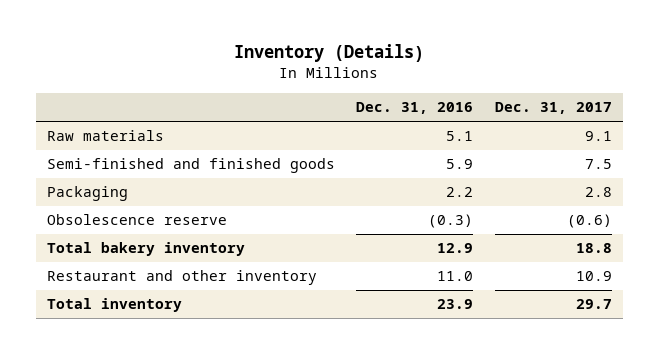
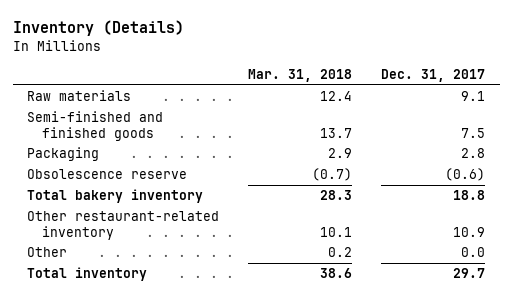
- | Dec. 31, 2016 | Dec. 31, 2017
+ | Mar. 31, 2018 | Dec. 31, 2017
- Restaurant and other inventory | 11.0 | 10.9
+ Other restaurant-related inventory | 10.1 | 10.9
+ Other | 0.2 | 0.0

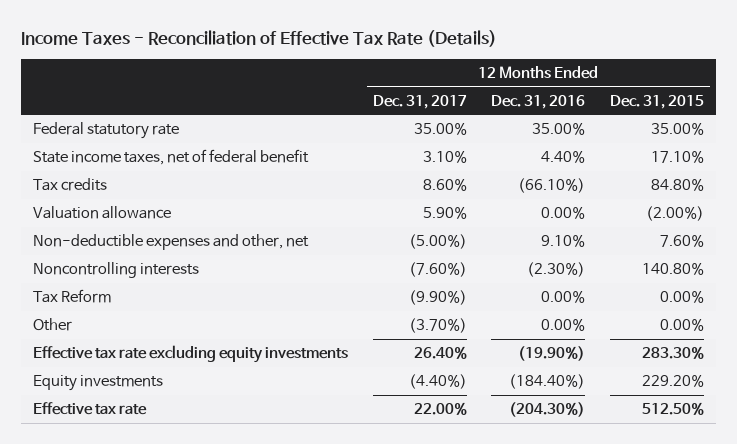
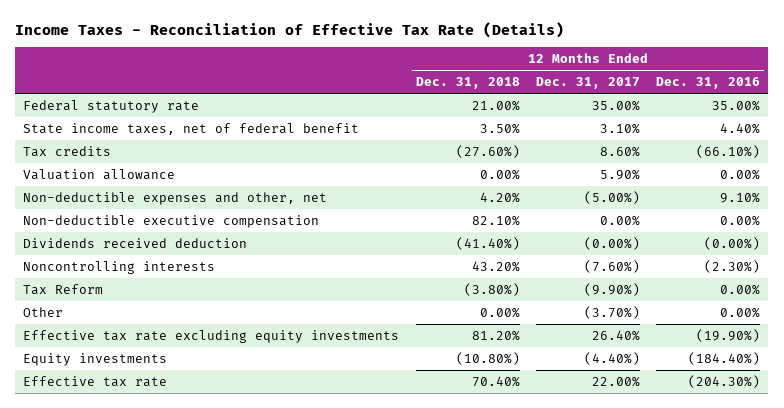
- | 12 Months Ended Dec. 31, 2017 | 12 Months Ended Dec. 31, 2016 | 12 Months Ended Dec. 31, 2015
+ | 12 Months Ended Dec. 31, 2018 | 12 Months Ended Dec. 31, 2017 | 12 Months Ended Dec. 31, 2016
+ Non-deductible executive compensation | 82.10% | 0.00% | 0.00%
+ Dividends received deduction | (41.40%) | (0.00%) | (0.00%)

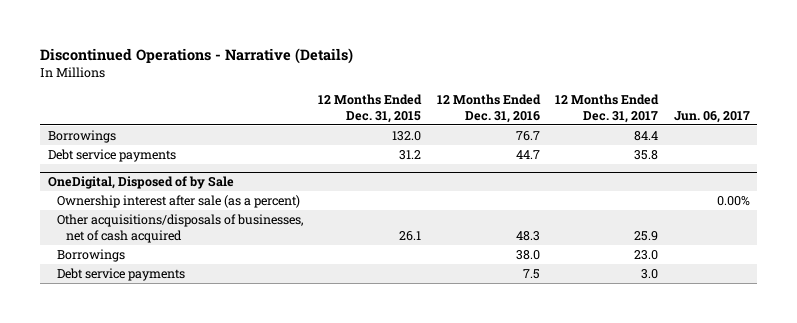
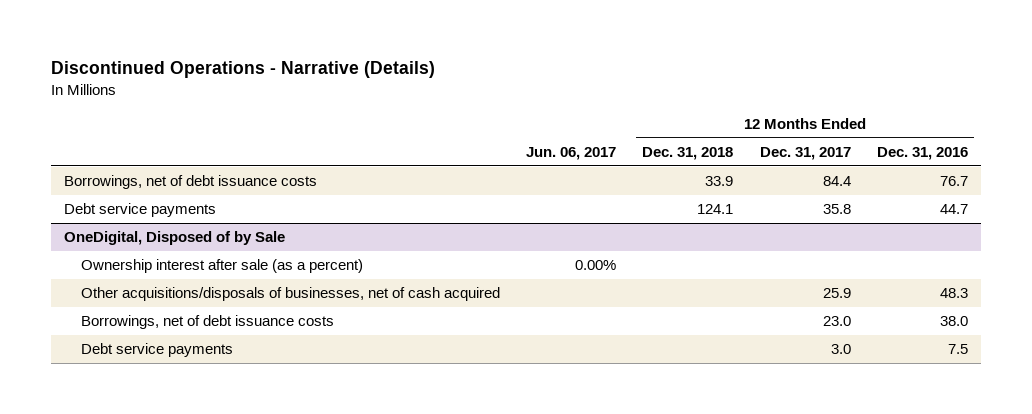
- | 12 Months Ended Dec. 31, 2015 | 12 Months Ended Dec. 31, 2016 | 12 Months Ended Dec. 31, 2017 | Jun. 06, 2017
+ | Jun. 06, 2017 | 12 Months Ended Dec. 31, 2018 | 12 Months Ended Dec. 31, 2017 | 12 Months Ended Dec. 31, 2016
- Borrowings | 132.0 | 76.7 | 84.4 |
+ Borrowings, net of debt issuance costs | | 33.9 | 84.4 | 76.7
@ OneDigital, Disposed of by Sale
- Borrowings | | 38.0 | 23.0 |
+ Borrowings, net of debt issuance costs | | | 23.0 | 38.0

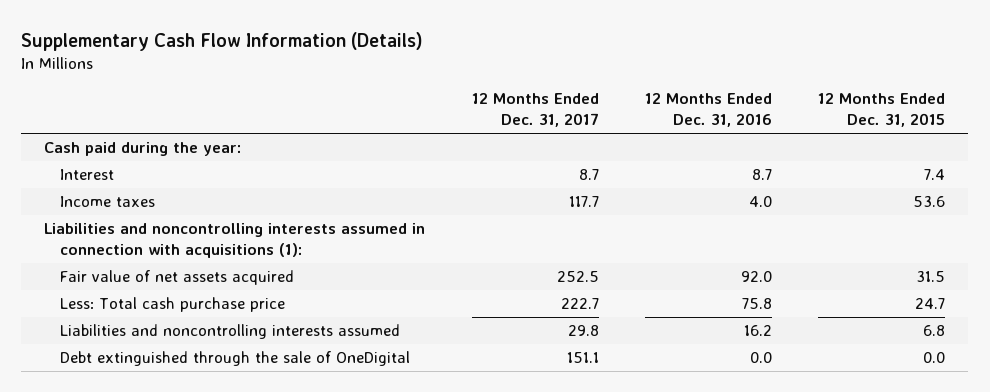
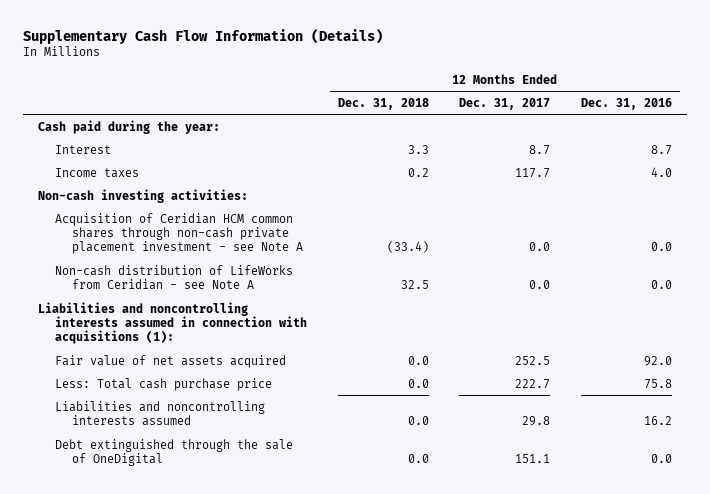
- | 12 Months Ended Dec. 31, 2017 | 12 Months Ended Dec. 31, 2016 | 12 Months Ended Dec. 31, 2015
+ | 12 Months Ended Dec. 31, 2018 | 12 Months Ended Dec. 31, 2017 | 12 Months Ended Dec. 31, 2016
+ Non-cash investing activities:
+ Acquisition of Ceridian HCM common shares through non-cash private placement investment - see Note A | (33.4) | 0.0 | 0.0
+ Non-cash distribution of LifeWorks from Ceridian - see Note A | 32.5 | 0.0 | 0.0

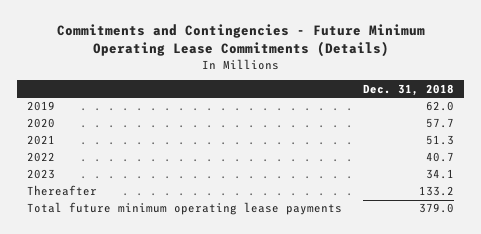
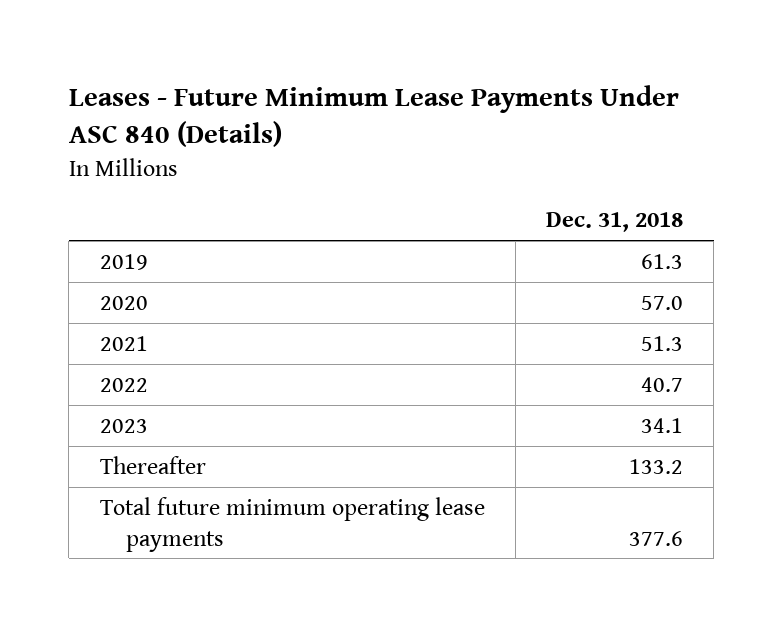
- Commitments and Contingencies - Future Minimum Operating Lease Commitments (Details)
+ Leases - Future Minimum Lease Payments Under ASC 840 (Details)
- 2019 | 62.0
- 2020 | 57.7
+ 2019 | 61.3
+ 2020 | 57.0
- Total future minimum operating lease payments | 379.0
+ Total future minimum operating lease payments | 377.6

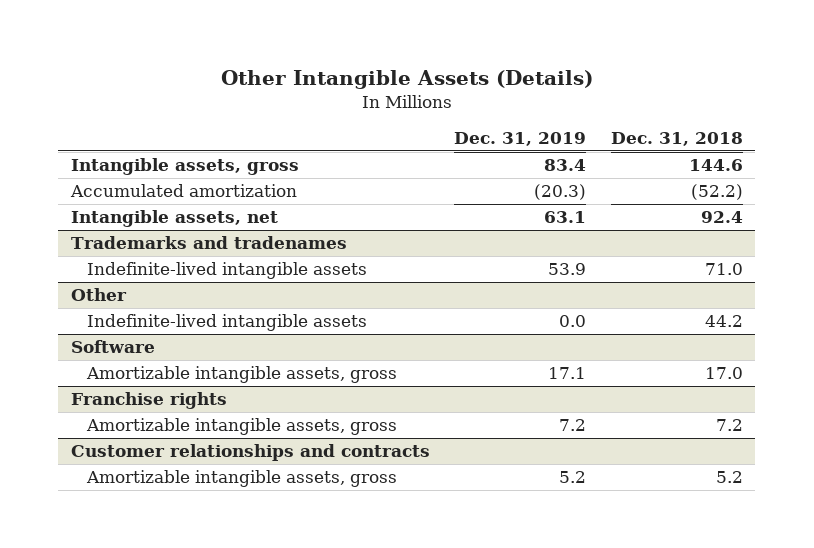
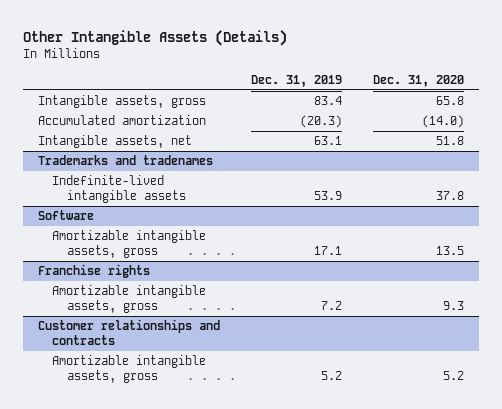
- | Dec. 31, 2019 | Dec. 31, 2018
+ | Dec. 31, 2019 | Dec. 31, 2020
- Other
- Indefinite-lived intangible assets | 0.0 | 44.2

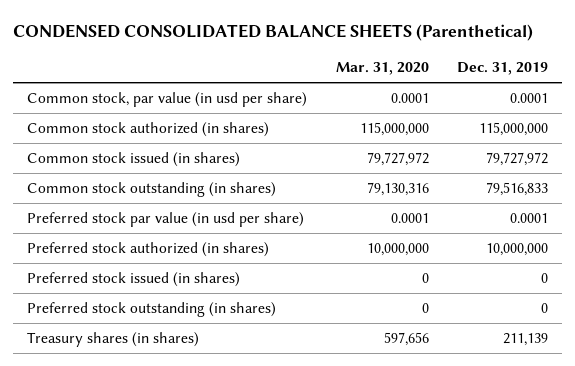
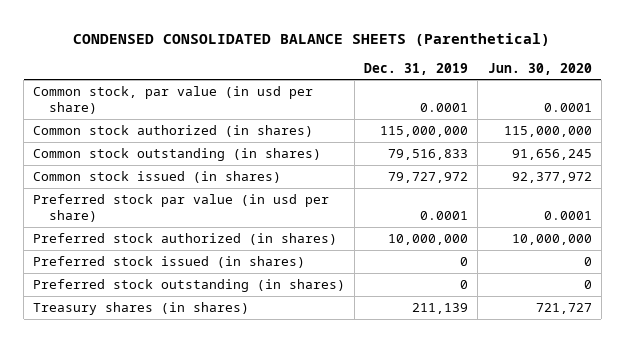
- | Mar. 31, 2020 | Dec. 31, 2019
+ | Dec. 31, 2019 | Jun. 30, 2020
moved down: Common stock issued (in shares) | 79,727,972 | 92,377,972

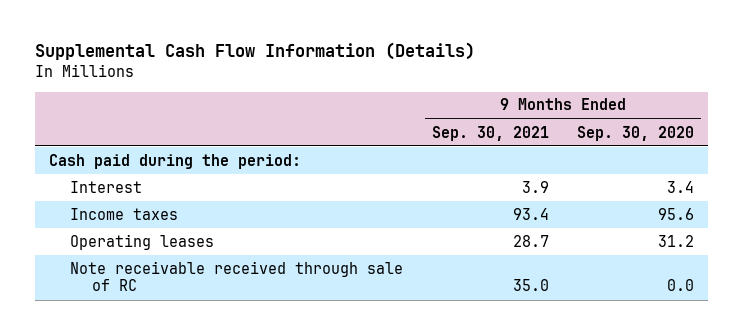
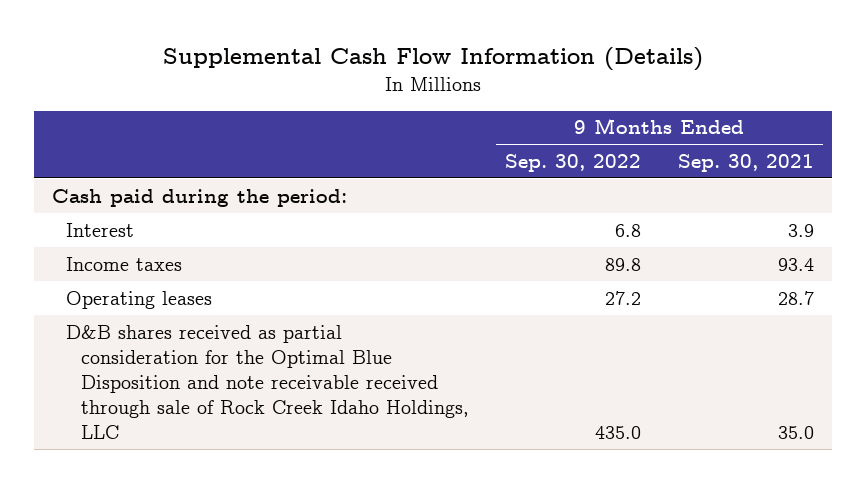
- | 9 Months Ended Sep. 30, 2021 | 9 Months Ended Sep. 30, 2020
+ | 9 Months Ended Sep. 30, 2022 | 9 Months Ended Sep. 30, 2021
- Note receivable received through sale of RC | 35.0 | 0.0
+ D&B shares received as partial consideration for the Optimal Blue Disposition and note receivable received through sale of Rock Creek Idaho Holdings, LLC | 435.0 | 35.0

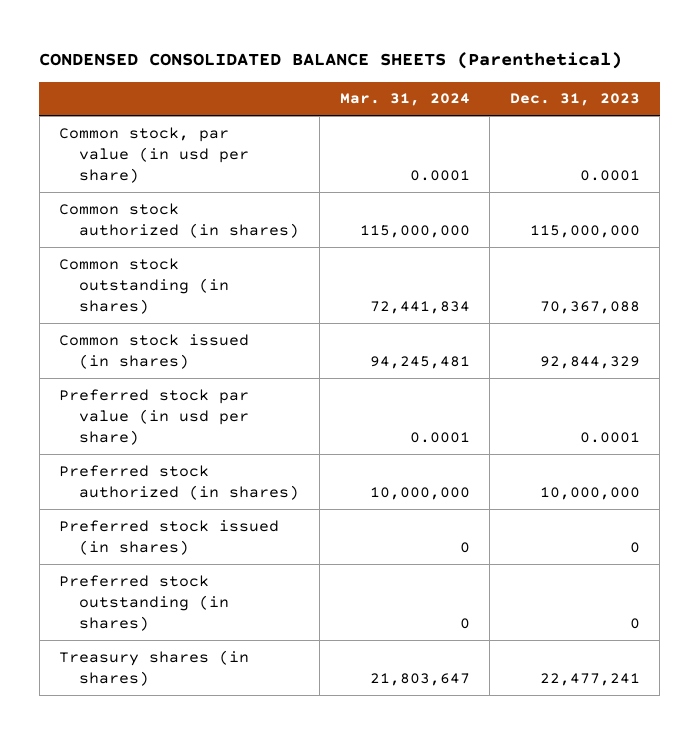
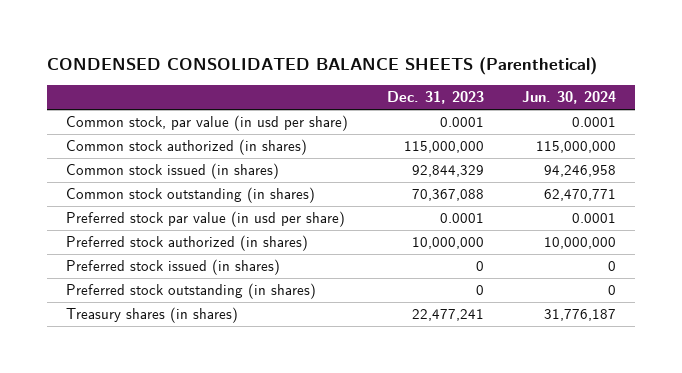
- | Mar. 31, 2024 | Dec. 31, 2023
+ | Dec. 31, 2023 | Jun. 30, 2024
moved down: Common stock outstanding (in shares) | 70,367,088 | 62,470,771

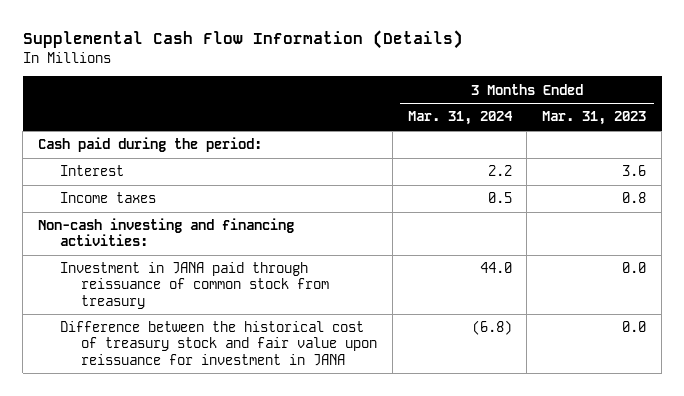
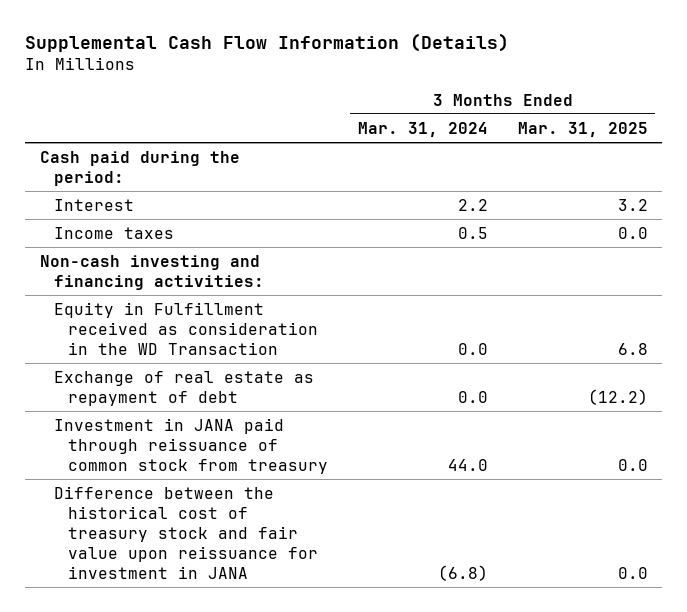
- | 3 Months Ended Mar. 31, 2024 | 3 Months Ended Mar. 31, 2023
+ | 3 Months Ended Mar. 31, 2024 | 3 Months Ended Mar. 31, 2025
+ Equity in Fulfillment received as consideration in the WD Transaction | 0.0 | 6.8
+ Exchange of real estate as repayment of debt | 0.0 | (12.2)

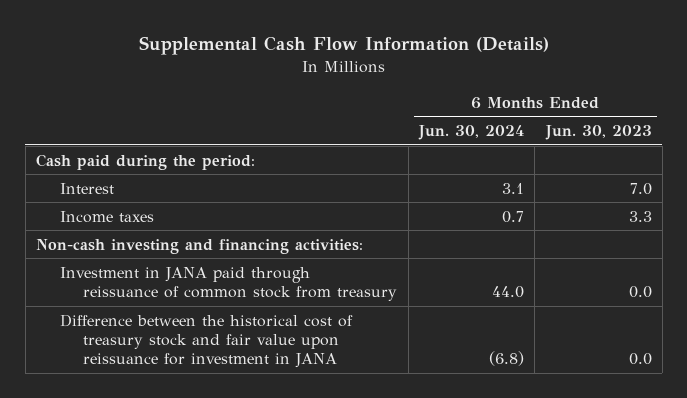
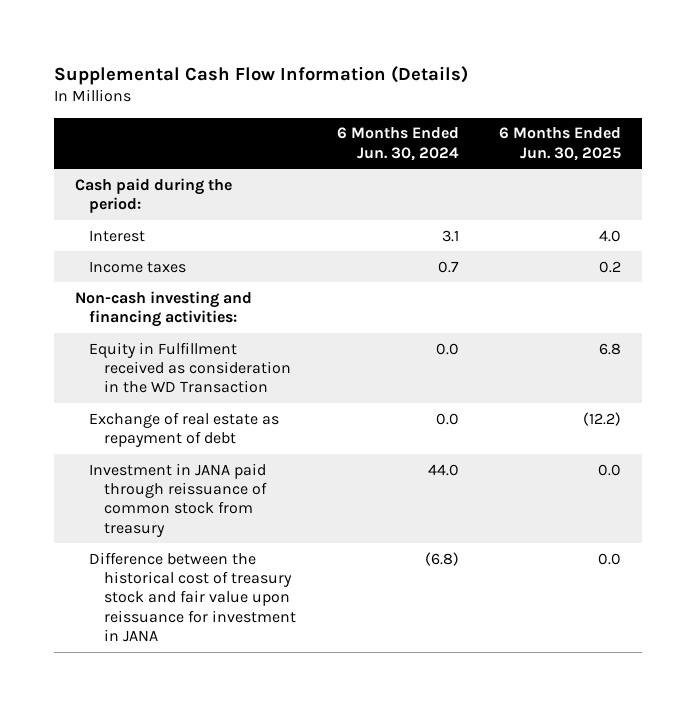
- | 6 Months Ended Jun. 30, 2024 | 6 Months Ended Jun. 30, 2023
+ | 6 Months Ended Jun. 30, 2024 | 6 Months Ended Jun. 30, 2025
+ Equity in Fulfillment received as consideration in the WD Transaction | 0.0 | 6.8
+ Exchange of real estate as repayment of debt | 0.0 | (12.2)

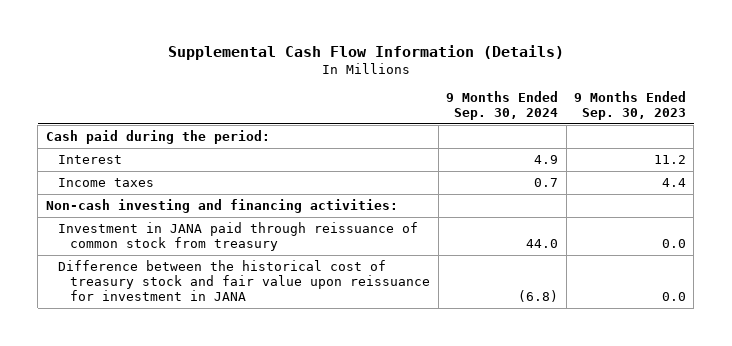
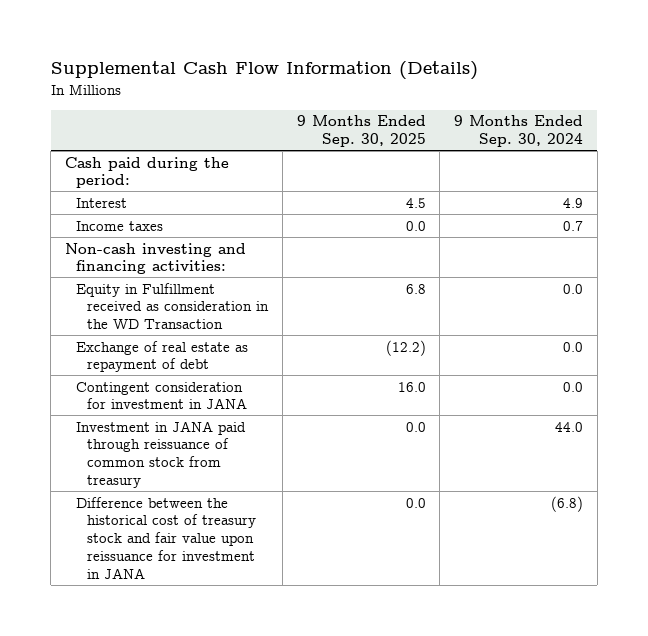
- | 9 Months Ended Sep. 30, 2024 | 9 Months Ended Sep. 30, 2023
+ | 9 Months Ended Sep. 30, 2025 | 9 Months Ended Sep. 30, 2024
+ Equity in Fulfillment received as consideration in the WD Transaction | 6.8 | 0.0
+ Exchange of real estate as repayment of debt | (12.2) | 0.0
+ Contingent consideration for investment in JANA | 16.0 | 0.0

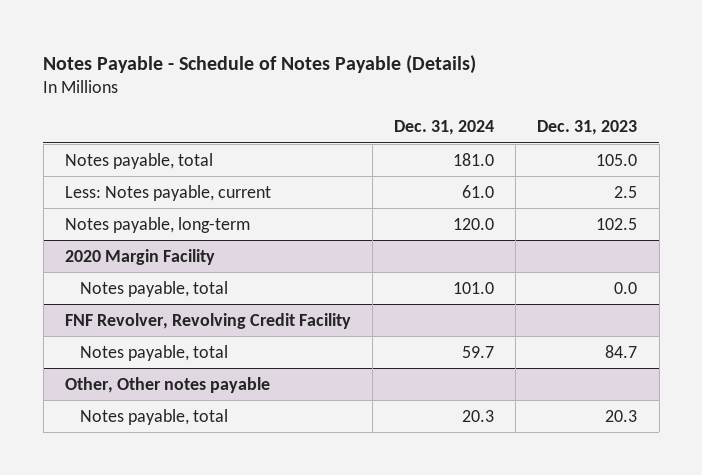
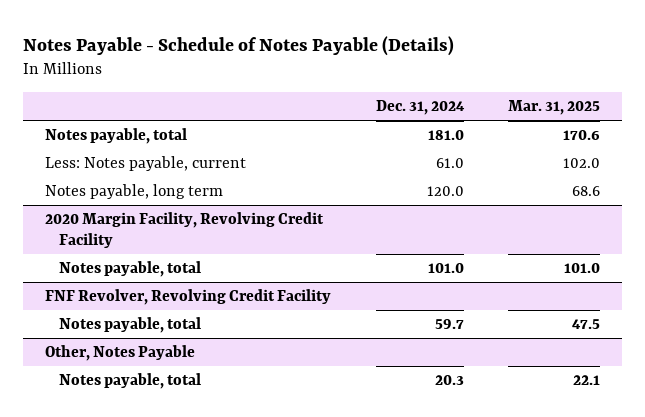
- | Dec. 31, 2024 | Dec. 31, 2023
+ | Dec. 31, 2024 | Mar. 31, 2025
- Notes payable, long-term | 120.0 | 102.5
- 2020 Margin Facility
+ Notes payable, long term | 120.0 | 68.6
+ 2020 Margin Facility, Revolving Credit Facility
- Other, Other notes payable
+ Other, Notes Payable

